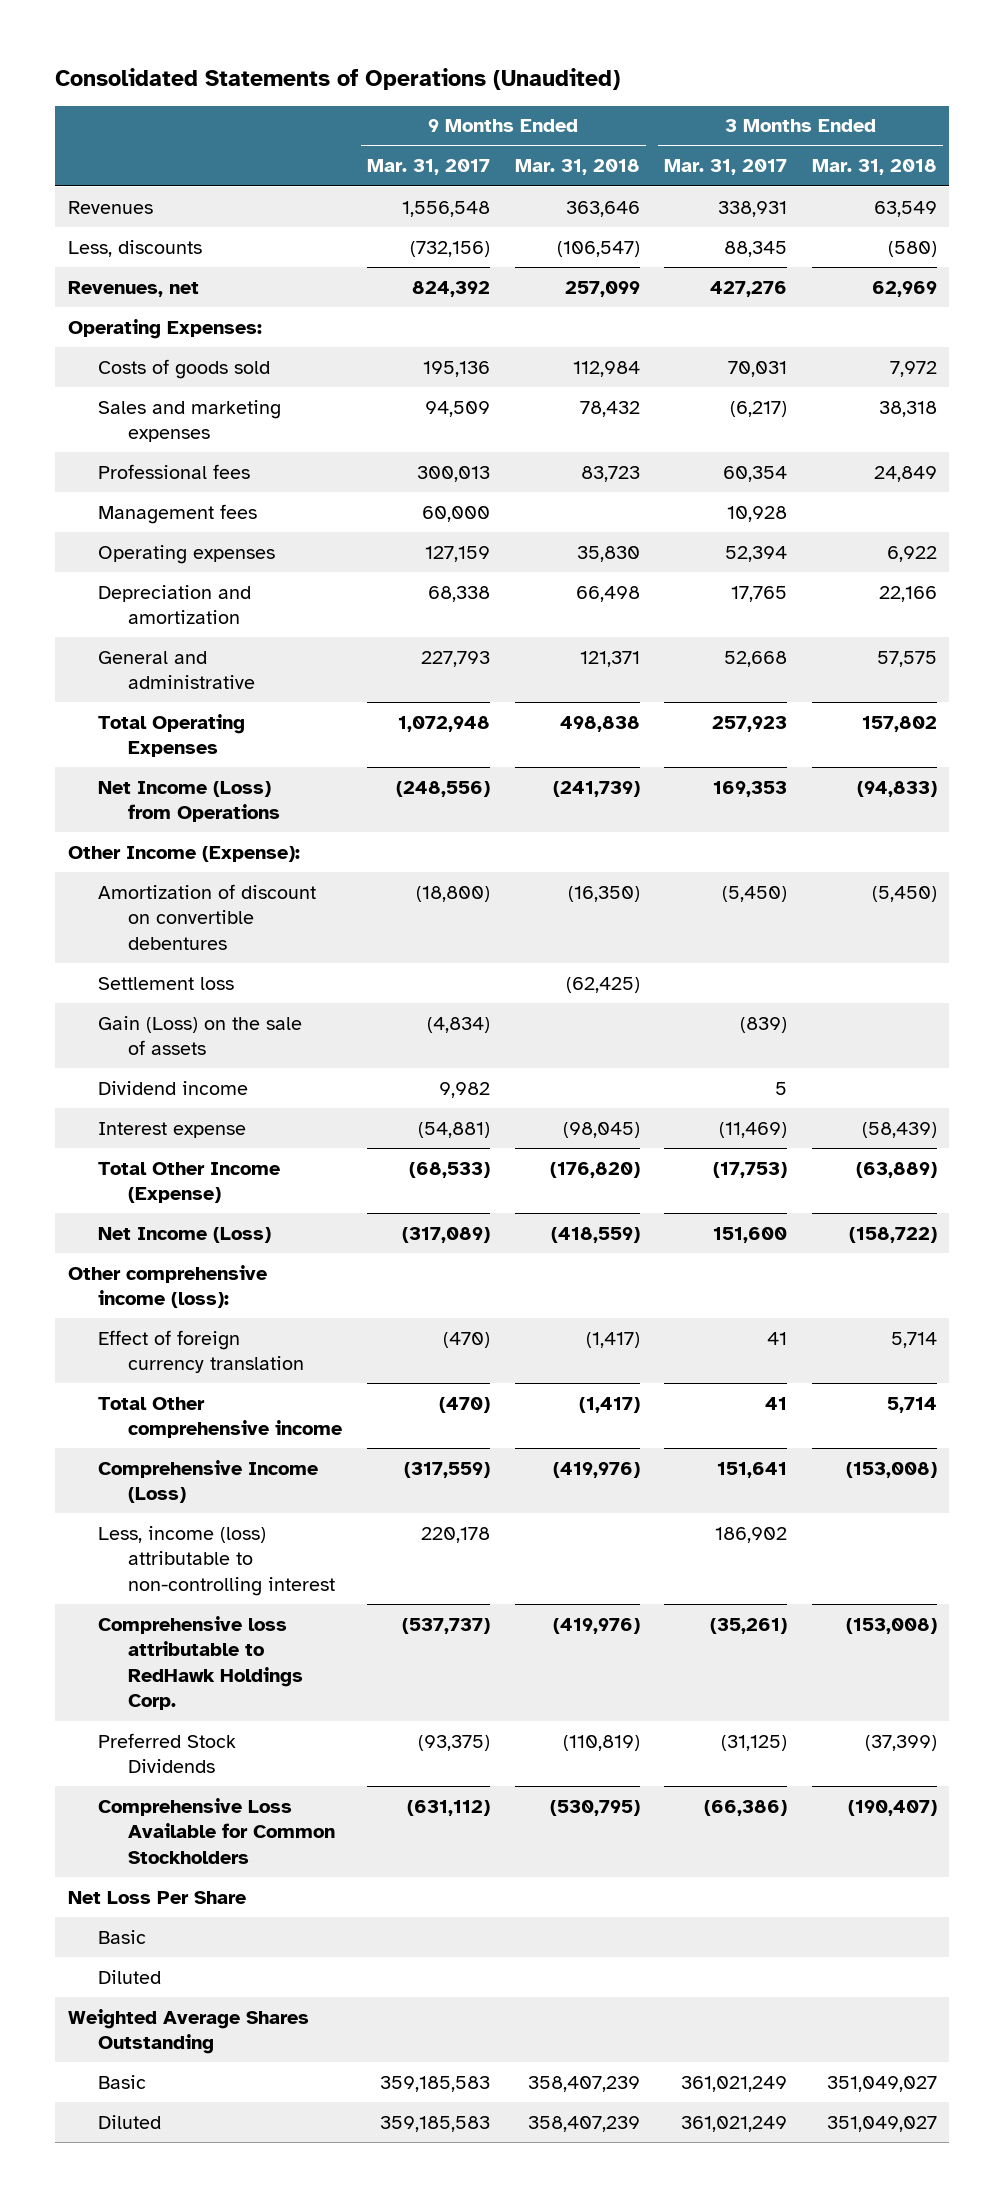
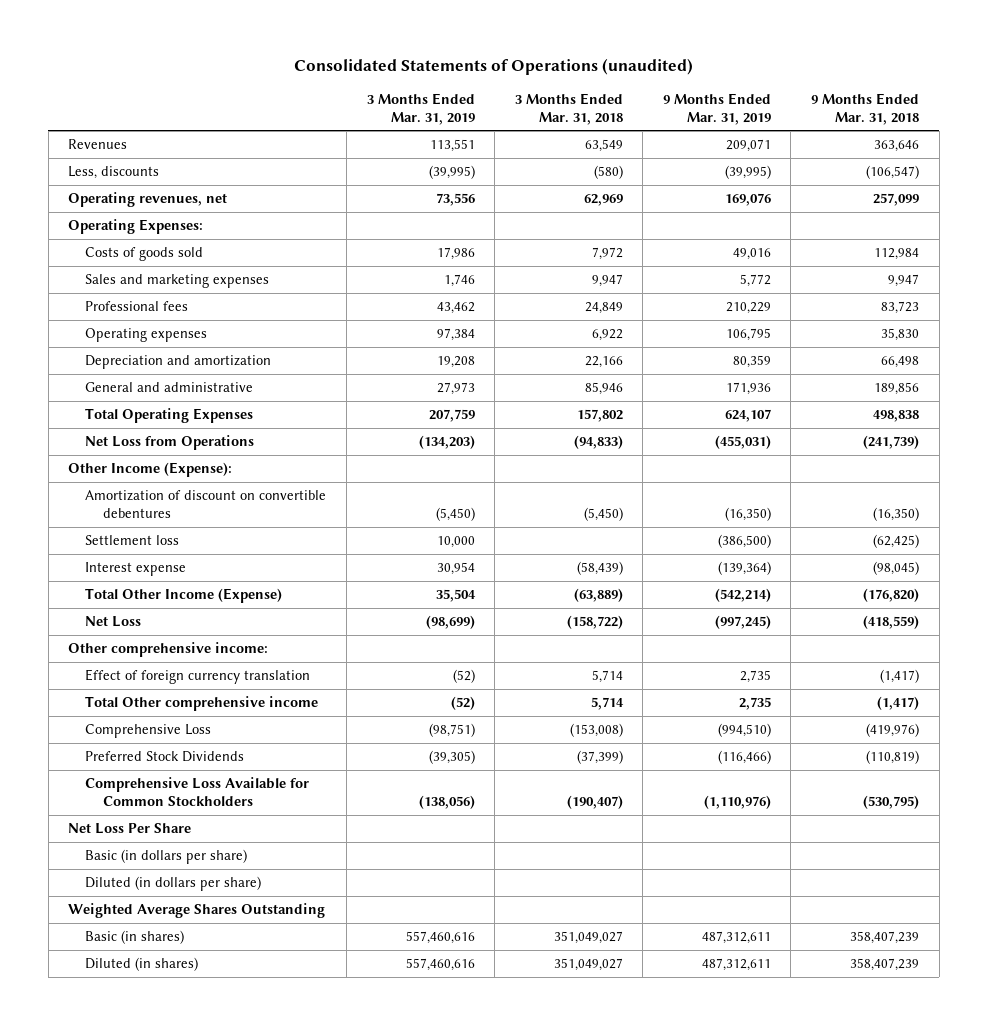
- Consolidated Statements of Operations (Unaudited)
+ Consolidated Statements of Operations (unaudited)
- | 9 Months Ended Mar. 31, 2017 | 9 Months Ended Mar. 31, 2018 | 3 Months Ended Mar. 31, 2017 | 3 Months Ended Mar. 31, 2018
+ | 3 Months Ended Mar. 31, 2019 | 3 Months Ended Mar. 31, 2018 | 9 Months Ended Mar. 31, 2019 | 9 Months Ended Mar. 31, 2018
- Revenues, net | 824,392 | 257,099 | 427,276 | 62,969
+ Operating revenues, net | 73,556 | 62,969 | 169,076 | 257,099
- Sales and marketing expenses | 94,509 | 78,432 | (6,217) | 38,318
+ Sales and marketing expenses | 1,746 | 9,947 | 5,772 | 9,947
- Management fees | 60,000 | | 10,928 |
- General and administrative | 227,793 | 121,371 | 52,668 | 57,575
+ General and administrative | 27,973 | 85,946 | 171,936 | 189,856
- Net Income (Loss) from Operations | (248,556) | (241,739) | 169,353 | (94,833)
+ Net Loss from Operations | (134,203) | (94,833) | (455,031) | (241,739)
- Gain (Loss) on the sale of assets | (4,834) | | (839) |
- Dividend income | 9,982 | | 5 |
- Net Income (Loss) | (317,089) | (418,559) | 151,600 | (158,722)
- Other comprehensive income (loss):
+ Net Loss | (98,699) | (158,722) | (997,245) | (418,559)
+ Other comprehensive income:
- Comprehensive Income (Loss) | (317,559) | (419,976) | 151,641 | (153,008)
- Less, income (loss) attributable to non-controlling interest | 220,178 | | 186,902 |
- Comprehensive loss attributable to RedHawk Holdings Corp. | (537,737) | (419,976) | (35,261) | (153,008)
+ Comprehensive Loss | (98,751) | (153,008) | (994,510) | (419,976)
- Basic
- Diluted
+ Basic (in dollars per share)
+ Diluted (in dollars per share)
- Basic | 359,185,583 | 358,407,239 | 361,021,249 | 351,049,027
- Diluted | 359,185,583 | 358,407,239 | 361,021,249 | 351,049,027
+ Basic (in shares) | 557,460,616 | 351,049,027 | 487,312,611 | 358,407,239
+ Diluted (in shares) | 557,460,616 | 351,049,027 | 487,312,611 | 358,407,239

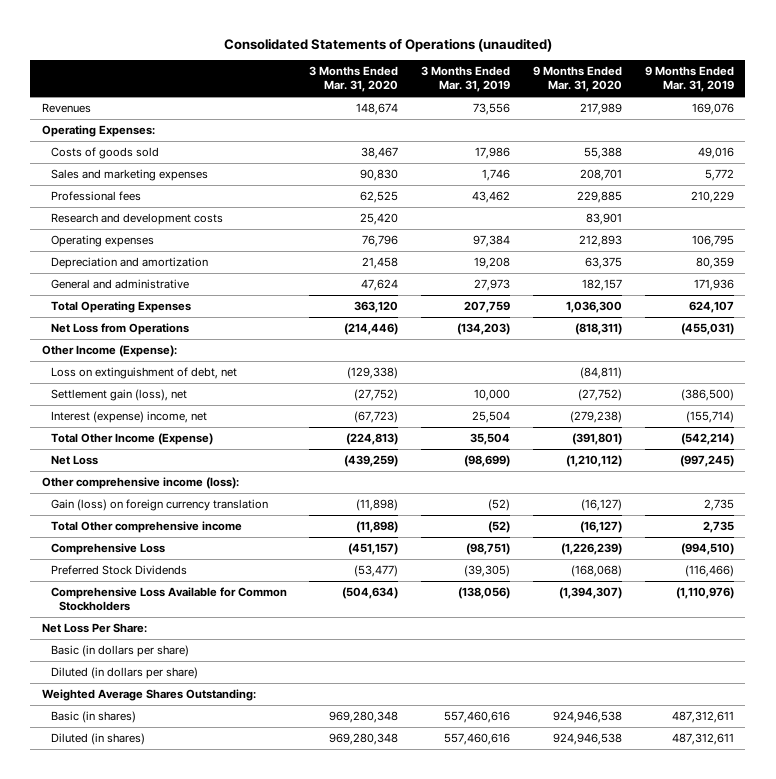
- | 3 Months Ended Mar. 31, 2019 | 3 Months Ended Mar. 31, 2018 | 9 Months Ended Mar. 31, 2019 | 9 Months Ended Mar. 31, 2018
+ | 3 Months Ended Mar. 31, 2020 | 3 Months Ended Mar. 31, 2019 | 9 Months Ended Mar. 31, 2020 | 9 Months Ended Mar. 31, 2019
- Revenues | 113,551 | 63,549 | 209,071 | 363,646
- Less, discounts | (39,995) | (580) | (39,995) | (106,547)
- Operating revenues, net | 73,556 | 62,969 | 169,076 | 257,099
+ Revenues | 148,674 | 73,556 | 217,989 | 169,076
+ Research and development costs | 25,420 | | 83,901 |
- Amortization of discount on convertible debentures | (5,450) | (5,450) | (16,350) | (16,350)
- Settlement loss | 10,000 | | (386,500) | (62,425)
- Interest expense | 30,954 | (58,439) | (139,364) | (98,045)
+ Loss on extinguishment of debt, net | (129,338) | | (84,811) |
+ Settlement gain (loss), net | (27,752) | 10,000 | (27,752) | (386,500)
+ Interest (expense) income, net | (67,723) | 25,504 | (279,238) | (155,714)
- Other comprehensive income:
- Effect of foreign currency translation | (52) | 5,714 | 2,735 | (1,417)
+ Other comprehensive income (loss):
+ Gain (loss) on foreign currency translation | (11,898) | (52) | (16,127) | 2,735
- Net Loss Per Share
+ Net Loss Per Share:
- Weighted Average Shares Outstanding
+ Weighted Average Shares Outstanding:

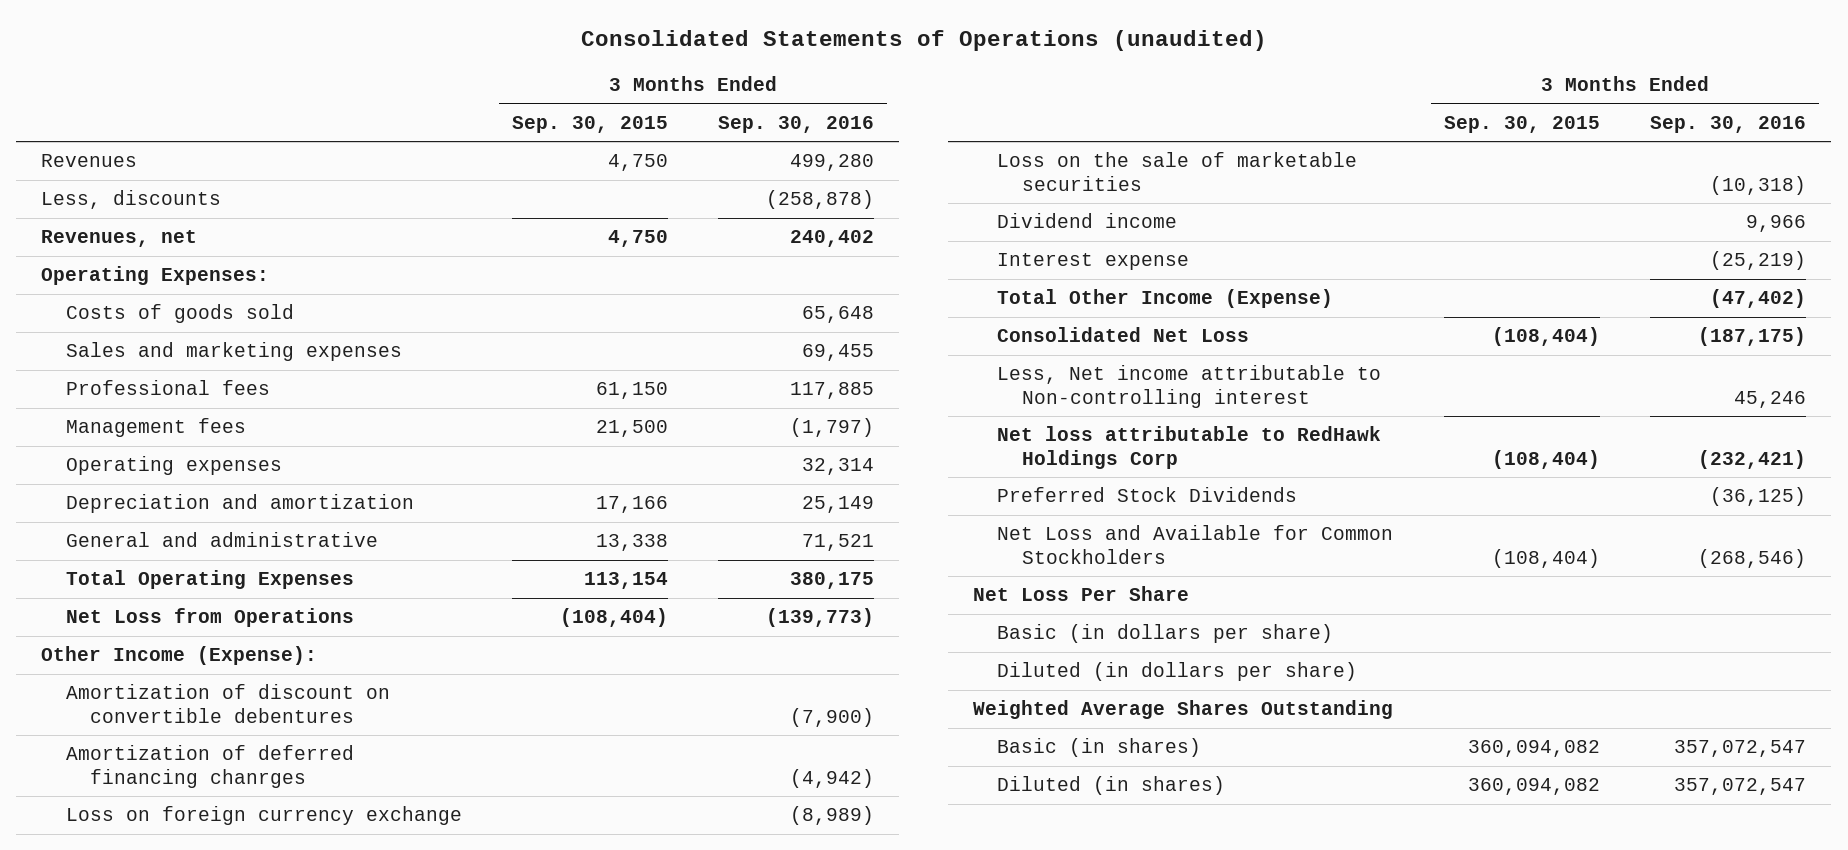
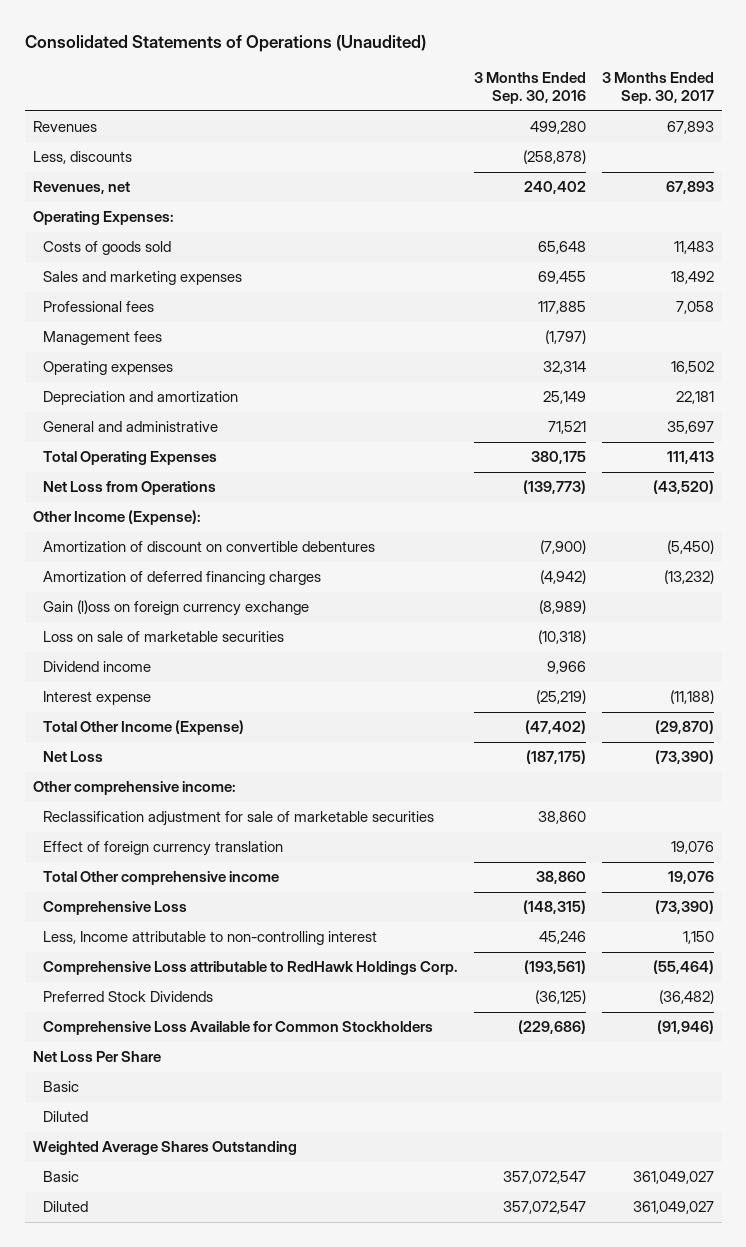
- Consolidated Statements of Operations (unaudited)
+ Consolidated Statements of Operations (Unaudited)
- | 3 Months Ended Sep. 30, 2015 | 3 Months Ended Sep. 30, 2016
+ | 3 Months Ended Sep. 30, 2016 | 3 Months Ended Sep. 30, 2017
- Amortization of deferred financing chanrges | | (4,942)
- Loss on foreign currency exchange | | (8,989)
- Loss on the sale of marketable securities | | (10,318)
+ Amortization of deferred financing charges | (4,942) | (13,232)
+ Gain (l)oss on foreign currency exchange | (8,989) |
+ Loss on sale of marketable securities | (10,318) |
- Consolidated Net Loss | (108,404) | (187,175)
- Less, Net income attributable to Non-controlling interest | | 45,246
- Net loss attributable to RedHawk Holdings Corp | (108,404) | (232,421)
+ Net Loss | (187,175) | (73,390)
+ Other comprehensive income:
+ Reclassification adjustment for sale of marketable securities | 38,860 |
+ Effect of foreign currency translation | | 19,076
+ Total Other comprehensive income | 38,860 | 19,076
+ Comprehensive Loss | (148,315) | (73,390)
+ Less, Income attributable to non-controlling interest | 45,246 | 1,150
+ Comprehensive Loss attributable to RedHawk Holdings Corp. | (193,561) | (55,464)
- Net Loss and Available for Common Stockholders | (108,404) | (268,546)
+ Comprehensive Loss Available for Common Stockholders | (229,686) | (91,946)
- Basic (in dollars per share)
- Diluted (in dollars per share)
+ Basic
+ Diluted
- Basic (in shares) | 360,094,082 | 357,072,547
- Diluted (in shares) | 360,094,082 | 357,072,547
+ Basic | 357,072,547 | 361,049,027
+ Diluted | 357,072,547 | 361,049,027

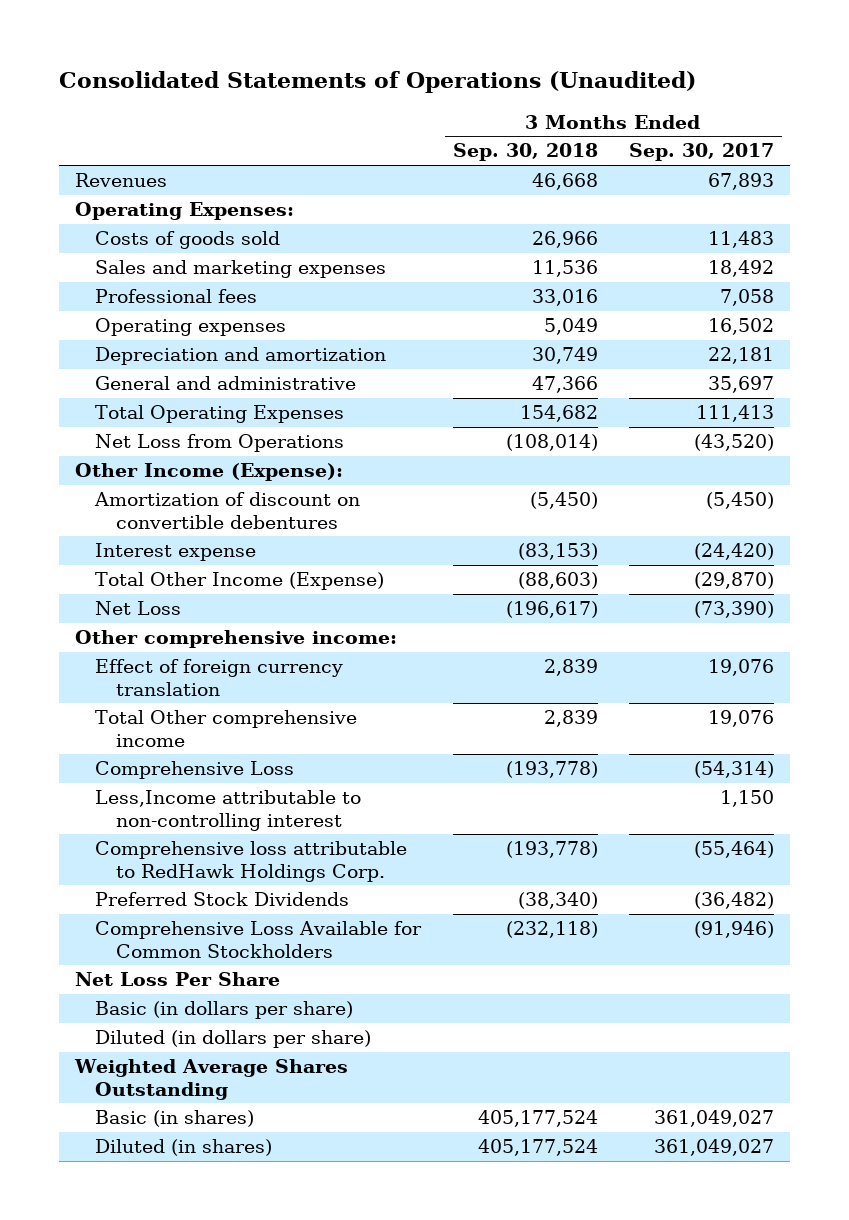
- | 3 Months Ended Sep. 30, 2016 | 3 Months Ended Sep. 30, 2017
+ | 3 Months Ended Sep. 30, 2018 | 3 Months Ended Sep. 30, 2017
- Less, discounts | (258,878) |
- Revenues, net | 240,402 | 67,893
- Management fees | (1,797) |
- Amortization of deferred financing charges | (4,942) | (13,232)
- Gain (l)oss on foreign currency exchange | (8,989) |
- Loss on sale of marketable securities | (10,318) |
- Dividend income | 9,966 |
- Interest expense | (25,219) | (11,188)
+ Interest expense | (83,153) | (24,420)
- Reclassification adjustment for sale of marketable securities | 38,860 |
- Comprehensive Loss | (148,315) | (73,390)
- Less, Income attributable to non-controlling interest | 45,246 | 1,150
- Comprehensive Loss attributable to RedHawk Holdings Corp. | (193,561) | (55,464)
+ Comprehensive Loss | (193,778) | (54,314)
+ Less,Income attributable to non-controlling interest | | 1,150
+ Comprehensive loss attributable to RedHawk Holdings Corp. | (193,778) | (55,464)
- Basic
- Diluted
+ Basic (in dollars per share)
+ Diluted (in dollars per share)
- Basic | 357,072,547 | 361,049,027
- Diluted | 357,072,547 | 361,049,027
+ Basic (in shares) | 405,177,524 | 361,049,027
+ Diluted (in shares) | 405,177,524 | 361,049,027

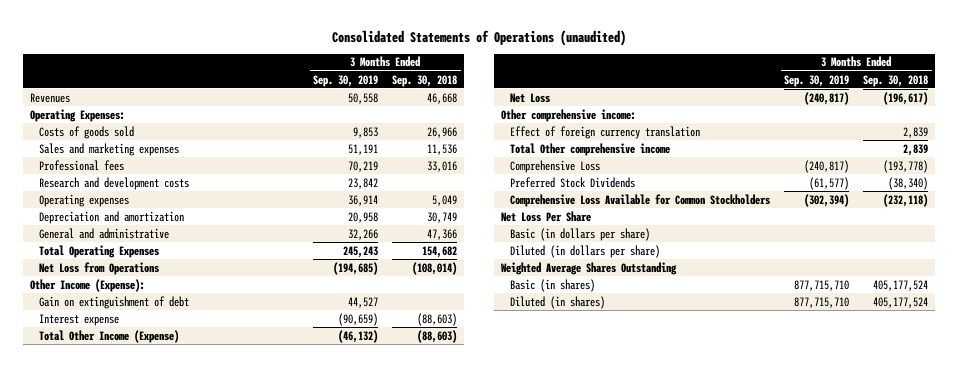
- Consolidated Statements of Operations (Unaudited)
+ Consolidated Statements of Operations (unaudited)
- | 3 Months Ended Sep. 30, 2018 | 3 Months Ended Sep. 30, 2017
+ | 3 Months Ended Sep. 30, 2019 | 3 Months Ended Sep. 30, 2018
+ Research and development costs | 23,842 |
- Amortization of discount on convertible debentures | (5,450) | (5,450)
- Interest expense | (83,153) | (24,420)
+ Gain on extinguishment of debt | 44,527 |
+ Interest expense | (90,659) | (88,603)
- Less,Income attributable to non-controlling interest | | 1,150
- Comprehensive loss attributable to RedHawk Holdings Corp. | (193,778) | (55,464)

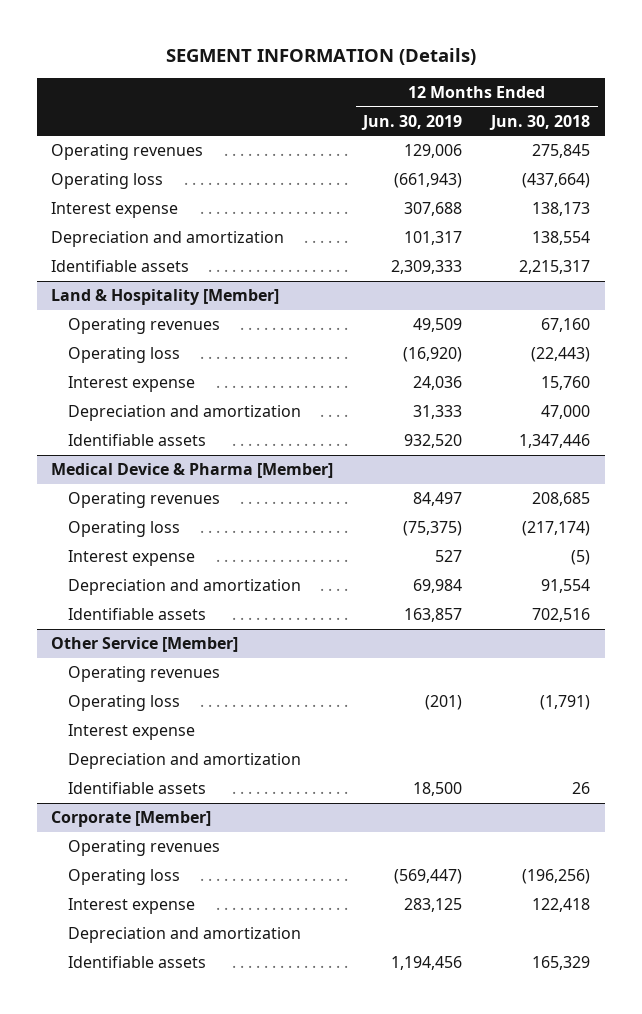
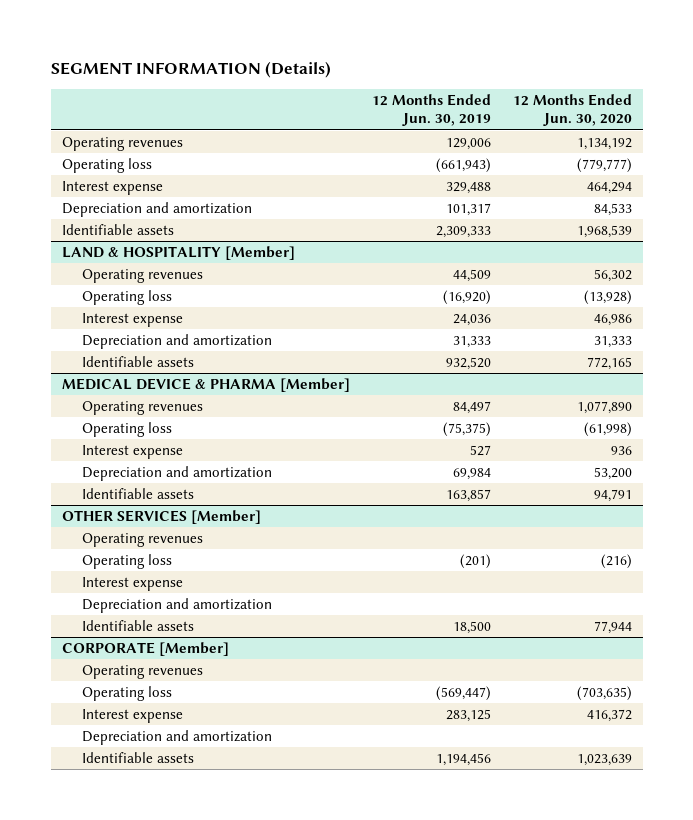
- | 12 Months Ended Jun. 30, 2019 | 12 Months Ended Jun. 30, 2018
+ | 12 Months Ended Jun. 30, 2019 | 12 Months Ended Jun. 30, 2020
- Interest expense | 307,688 | 138,173
+ Interest expense | 329,488 | 464,294
- Land & Hospitality [Member]
- Operating revenues | 49,509 | 67,160
+ LAND & HOSPITALITY [Member]
+ Operating revenues | 44,509 | 56,302
- Medical Device & Pharma [Member]
+ MEDICAL DEVICE & PHARMA [Member]
- Other Service [Member]
+ OTHER SERVICES [Member]
- Corporate [Member]
+ CORPORATE [Member]

